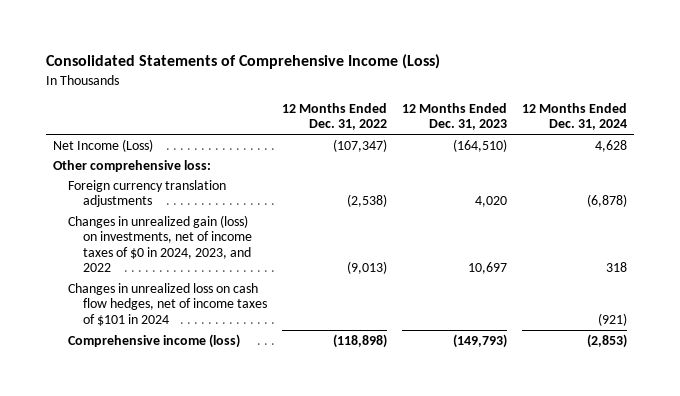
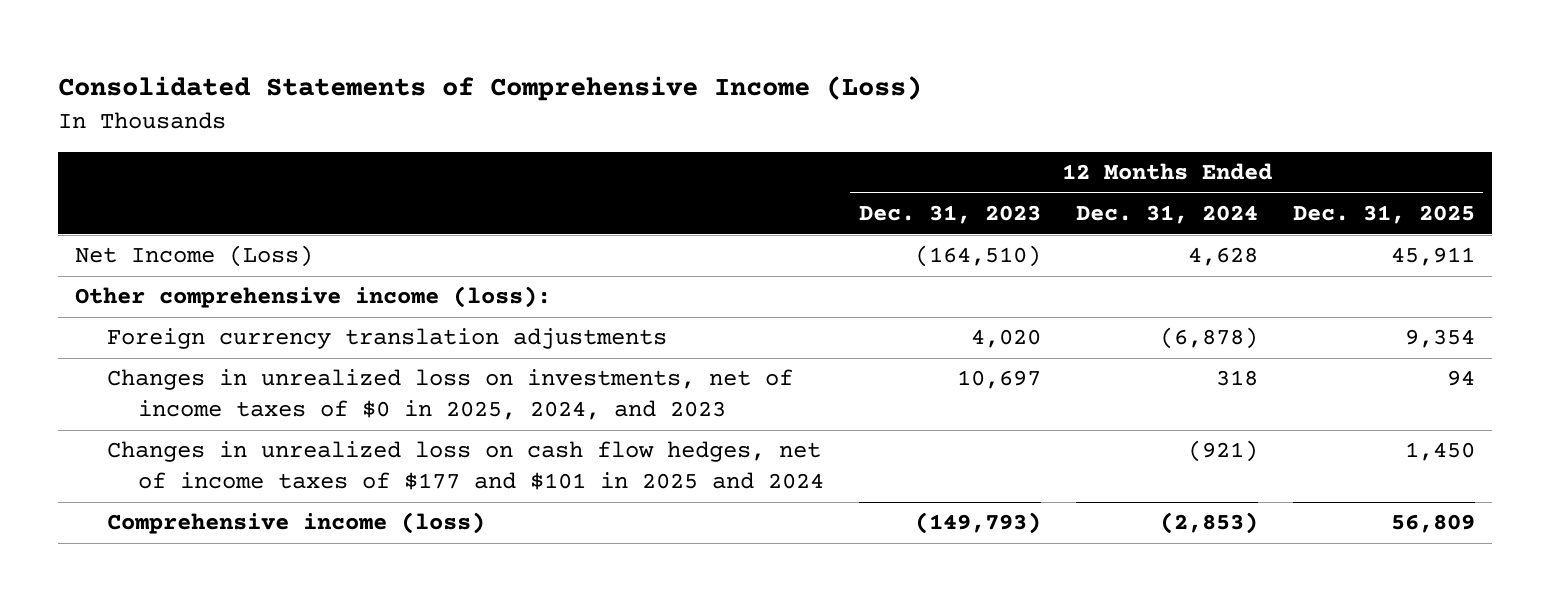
- | 12 Months Ended Dec. 31, 2022 | 12 Months Ended Dec. 31, 2023 | 12 Months Ended Dec. 31, 2024
+ | 12 Months Ended Dec. 31, 2023 | 12 Months Ended Dec. 31, 2024 | 12 Months Ended Dec. 31, 2025
- Other comprehensive loss:
+ Other comprehensive income (loss):
- Changes in unrealized gain (loss) on investments, net of income taxes of $0 in 2024, 2023, and 2022 | (9,013) | 10,697 | 318
- Changes in unrealized loss on cash flow hedges, net of income taxes of $101 in 2024 | | | (921)
+ Changes in unrealized loss on investments, net of income taxes of $0 in 2025, 2024, and 2023 | 10,697 | 318 | 94
+ Changes in unrealized loss on cash flow hedges, net of income taxes of $177 and $101 in 2025 and 2024 | | (921) | 1,450

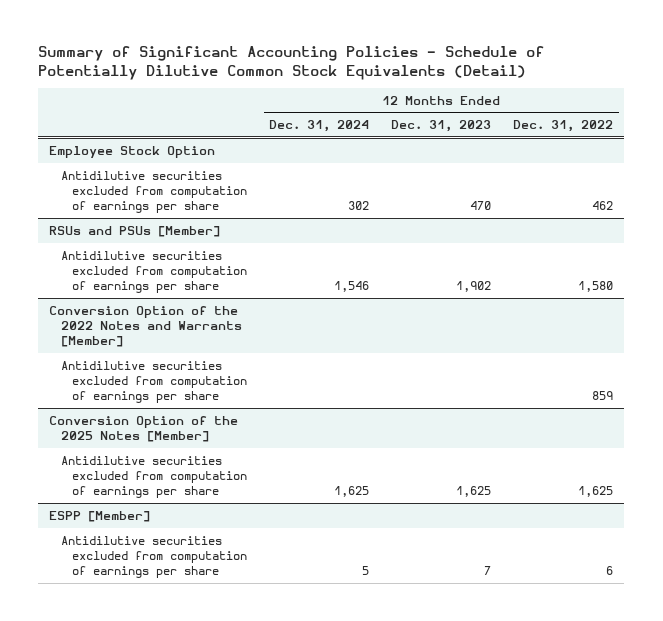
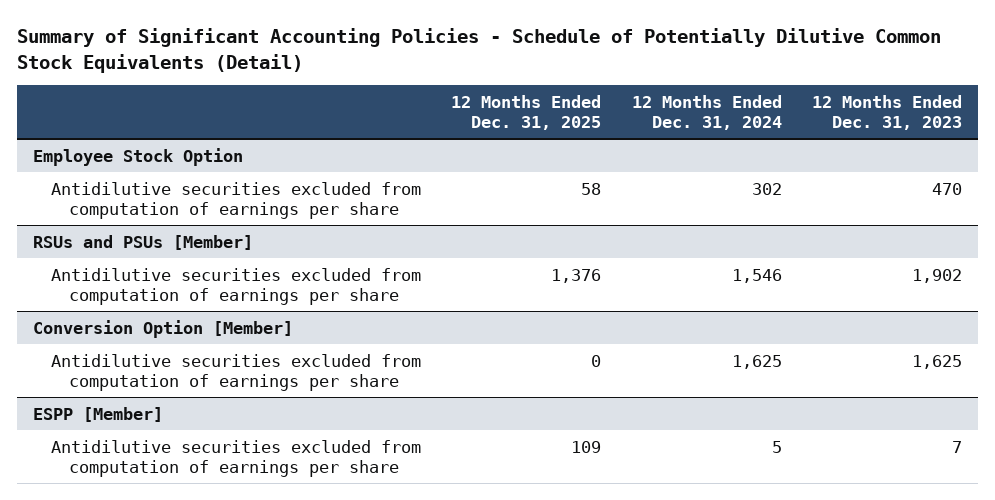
- | 12 Months Ended Dec. 31, 2024 | 12 Months Ended Dec. 31, 2023 | 12 Months Ended Dec. 31, 2022
+ | 12 Months Ended Dec. 31, 2025 | 12 Months Ended Dec. 31, 2024 | 12 Months Ended Dec. 31, 2023
- Conversion Option of the 2022 Notes and Warrants [Member]
- Antidilutive securities excluded from computation of earnings per share | | | 859
- Conversion Option of the 2025 Notes [Member]
+ Conversion Option [Member]

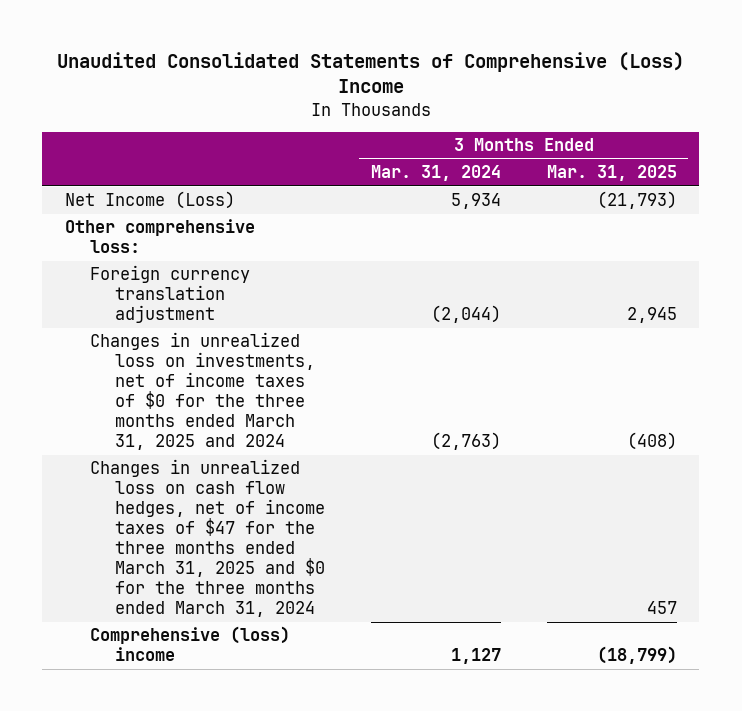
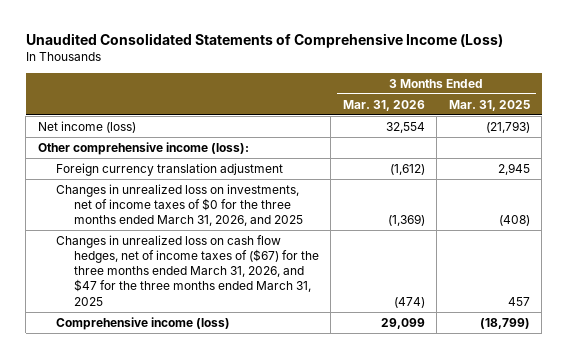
- Unaudited Consolidated Statements of Comprehensive (Loss) Income
+ Unaudited Consolidated Statements of Comprehensive Income (Loss)
- | 3 Months Ended Mar. 31, 2024 | 3 Months Ended Mar. 31, 2025
+ | 3 Months Ended Mar. 31, 2026 | 3 Months Ended Mar. 31, 2025
- Net Income (Loss) | 5,934 | (21,793)
- Other comprehensive loss:
+ Net income (loss) | 32,554 | (21,793)
+ Other comprehensive income (loss):
- Changes in unrealized loss on investments, net of income taxes of $0 for the three months ended March 31, 2025 and 2024 | (2,763) | (408)
- Changes in unrealized loss on cash flow hedges, net of income taxes of $47 for the three months ended March 31, 2025 and $0 for the three months ended March 31, 2024 | | 457
- Comprehensive (loss) income | 1,127 | (18,799)
+ Changes in unrealized loss on investments, net of income taxes of $0 for the three months ended March 31, 2026, and 2025 | (1,369) | (408)
+ Changes in unrealized loss on cash flow hedges, net of income taxes of ($67) for the three months ended March 31, 2026, and $47 for the three months ended March 31, 2025 | (474) | 457
+ Comprehensive income (loss) | 29,099 | (18,799)

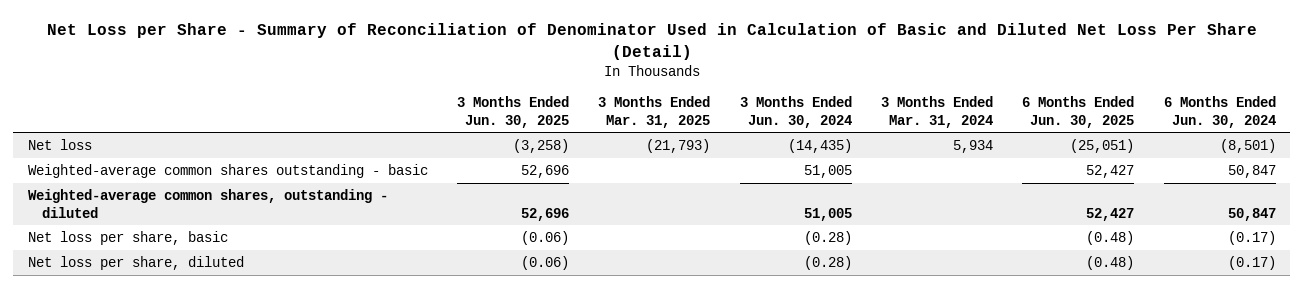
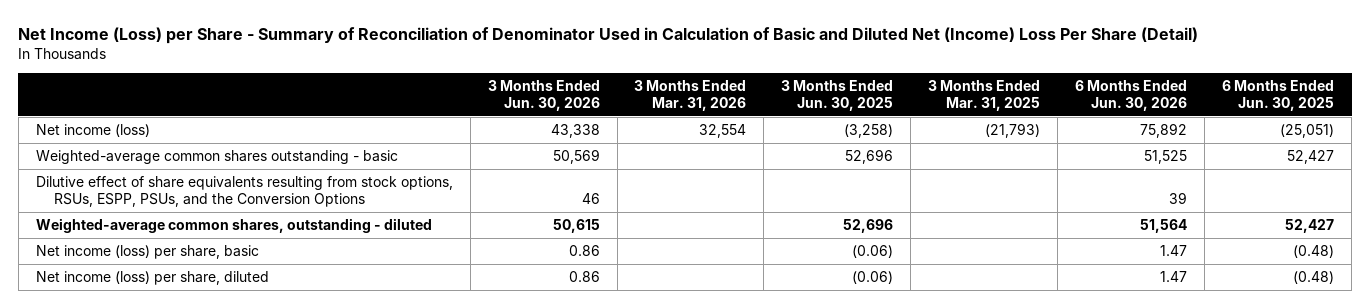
- Net Loss per Share - Summary of Reconciliation of Denominator Used in Calculation of Basic and Diluted Net Loss Per Share (Detail)
+ Net Income (Loss) per Share - Summary of Reconciliation of Denominator Used in Calculation of Basic and Diluted Net (Income) Loss Per Share (Detail)
- | 3 Months Ended Jun. 30, 2025 | 3 Months Ended Mar. 31, 2025 | 3 Months Ended Jun. 30, 2024 | 3 Months Ended Mar. 31, 2024 | 6 Months Ended Jun. 30, 2025 | 6 Months Ended Jun. 30, 2024
+ | 3 Months Ended Jun. 30, 2026 | 3 Months Ended Mar. 31, 2026 | 3 Months Ended Jun. 30, 2025 | 3 Months Ended Mar. 31, 2025 | 6 Months Ended Jun. 30, 2026 | 6 Months Ended Jun. 30, 2025
- Net loss | (3,258) | (21,793) | (14,435) | 5,934 | (25,051) | (8,501)
+ Net income (loss) | 43,338 | 32,554 | (3,258) | (21,793) | 75,892 | (25,051)
+ Dilutive effect of share equivalents resulting from stock options, RSUs, ESPP, PSUs, and the Conversion Options | 46 | | | | 39 |
- Net loss per share, basic | (0.06) | | (0.28) | | (0.48) | (0.17)
- Net loss per share, diluted | (0.06) | | (0.28) | | (0.48) | (0.17)
+ Net income (loss) per share, basic | 0.86 | | (0.06) | | 1.47 | (0.48)
+ Net income (loss) per share, diluted | 0.86 | | (0.06) | | 1.47 | (0.48)

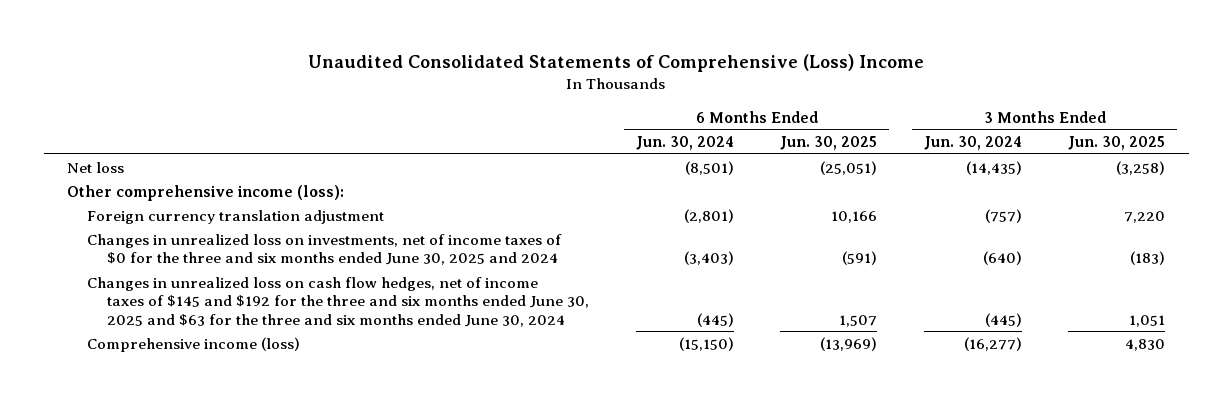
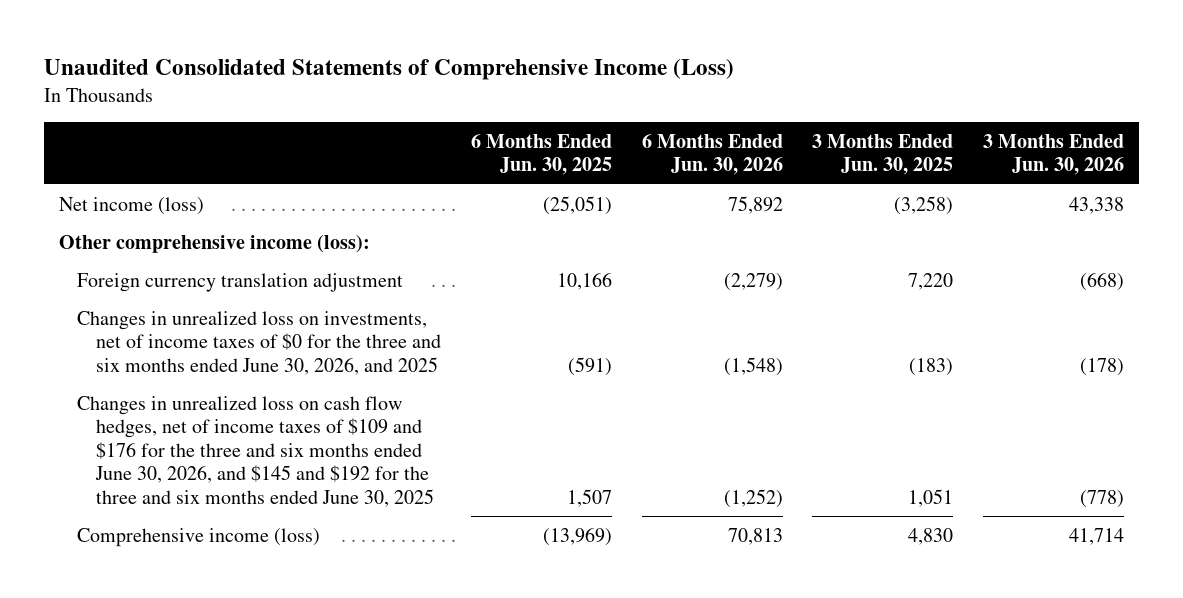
- Unaudited Consolidated Statements of Comprehensive (Loss) Income
+ Unaudited Consolidated Statements of Comprehensive Income (Loss)
- | 6 Months Ended Jun. 30, 2024 | 6 Months Ended Jun. 30, 2025 | 3 Months Ended Jun. 30, 2024 | 3 Months Ended Jun. 30, 2025
+ | 6 Months Ended Jun. 30, 2025 | 6 Months Ended Jun. 30, 2026 | 3 Months Ended Jun. 30, 2025 | 3 Months Ended Jun. 30, 2026
- Net loss | (8,501) | (25,051) | (14,435) | (3,258)
+ Net income (loss) | (25,051) | 75,892 | (3,258) | 43,338
- Changes in unrealized loss on investments, net of income taxes of $0 for the three and six months ended June 30, 2025 and 2024 | (3,403) | (591) | (640) | (183)
- Changes in unrealized loss on cash flow hedges, net of income taxes of $145 and $192 for the three and six months ended June 30, 2025 and $63 for the three and six months ended June 30, 2024 | (445) | 1,507 | (445) | 1,051
+ Changes in unrealized loss on investments, net of income taxes of $0 for the three and six months ended June 30, 2026, and 2025 | (591) | (1,548) | (183) | (178)
+ Changes in unrealized loss on cash flow hedges, net of income taxes of $109 and $176 for the three and six months ended June 30, 2026, and $145 and $192 for the three and six months ended June 30, 2025 | 1,507 | (1,252) | 1,051 | (778)

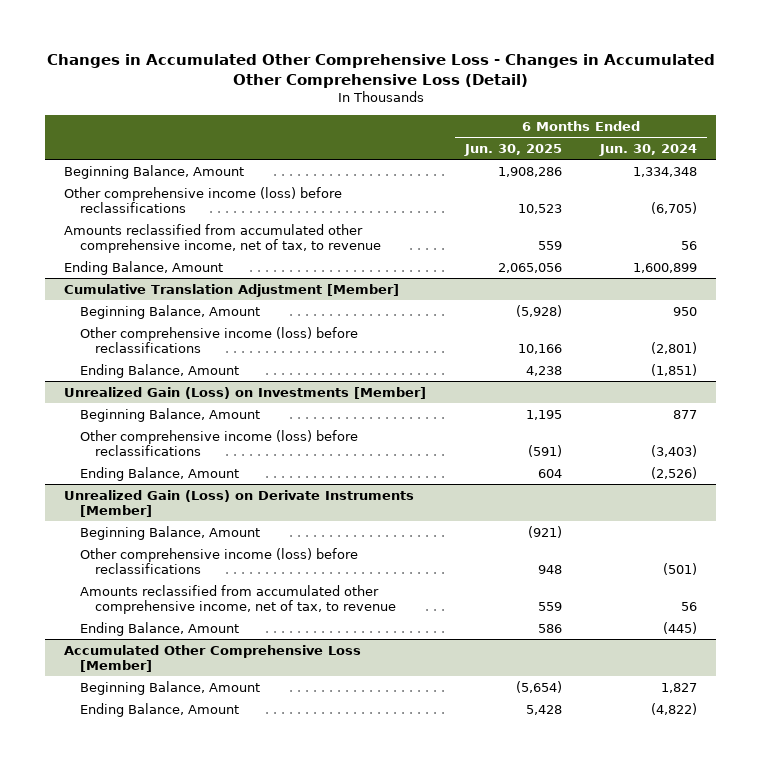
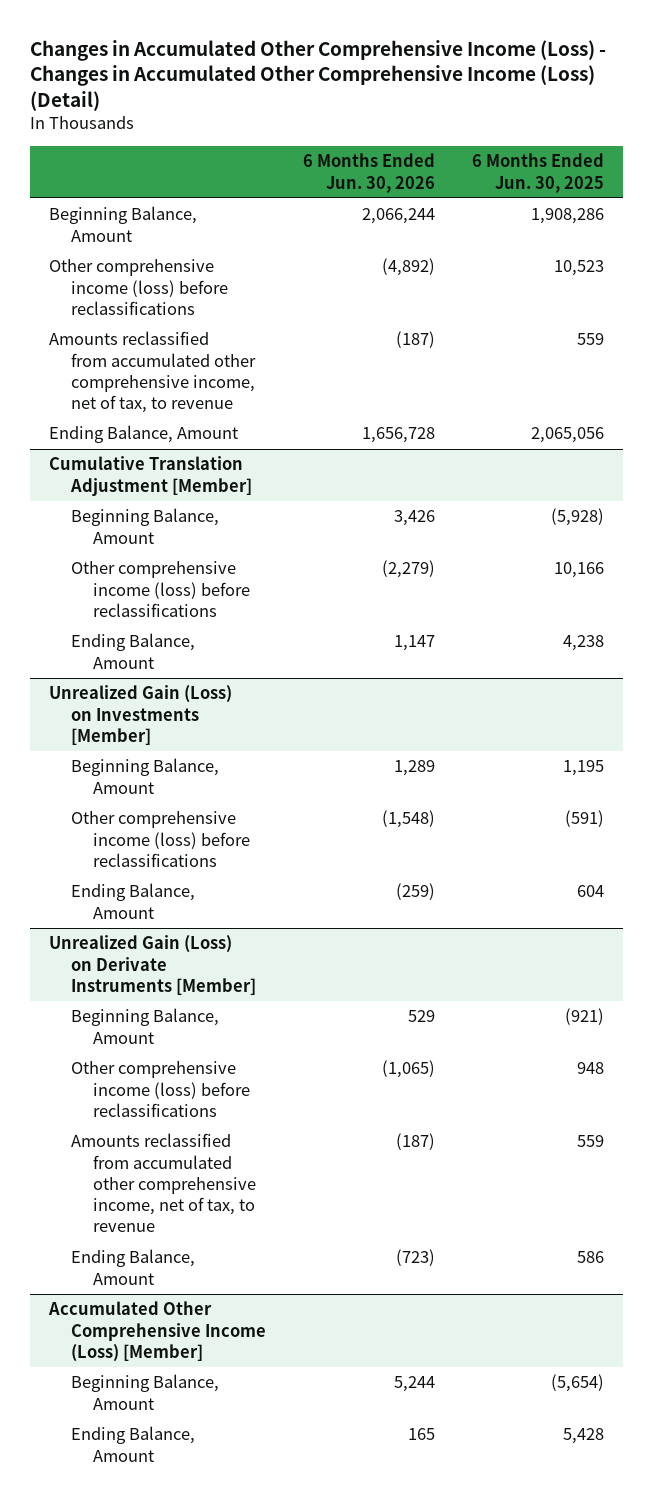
- Changes in Accumulated Other Comprehensive Loss - Changes in Accumulated Other Comprehensive Loss (Detail)
+ Changes in Accumulated Other Comprehensive Income (Loss) - Changes in Accumulated Other Comprehensive Income (Loss) (Detail)
- | 6 Months Ended Jun. 30, 2025 | 6 Months Ended Jun. 30, 2024
+ | 6 Months Ended Jun. 30, 2026 | 6 Months Ended Jun. 30, 2025
- Accumulated Other Comprehensive Loss [Member]
+ Accumulated Other Comprehensive Income (Loss) [Member]

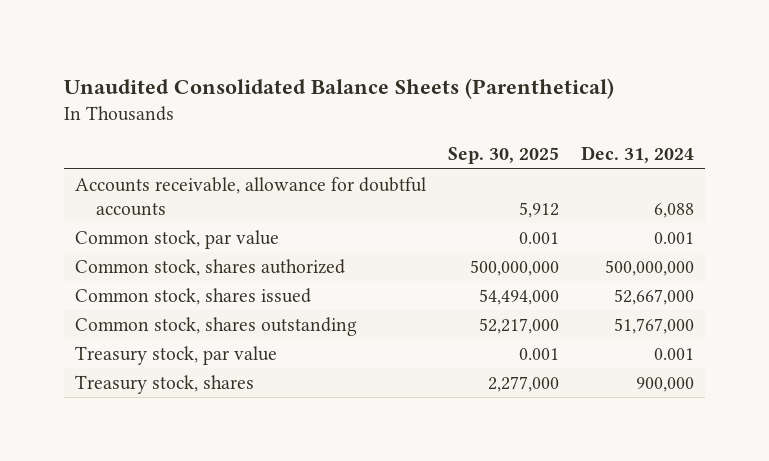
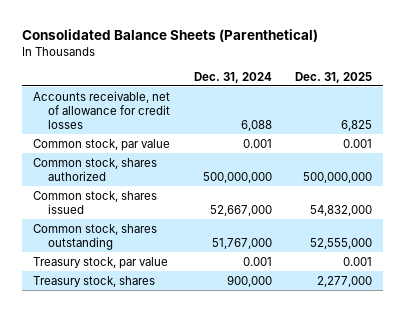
- Unaudited Consolidated Balance Sheets (Parenthetical)
+ Consolidated Balance Sheets (Parenthetical)
- | Sep. 30, 2025 | Dec. 31, 2024
+ | Dec. 31, 2024 | Dec. 31, 2025
- Accounts receivable, allowance for doubtful accounts | 5,912 | 6,088
+ Accounts receivable, net of allowance for credit losses | 6,088 | 6,825

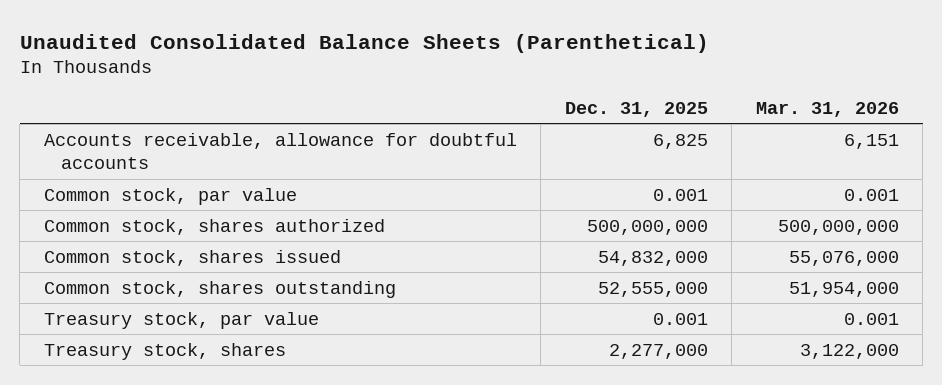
- Consolidated Balance Sheets (Parenthetical)
+ Unaudited Consolidated Balance Sheets (Parenthetical)
- | Dec. 31, 2024 | Dec. 31, 2025
+ | Dec. 31, 2025 | Mar. 31, 2026
- Accounts receivable, net of allowance for credit losses | 6,088 | 6,825
+ Accounts receivable, allowance for doubtful accounts | 6,825 | 6,151

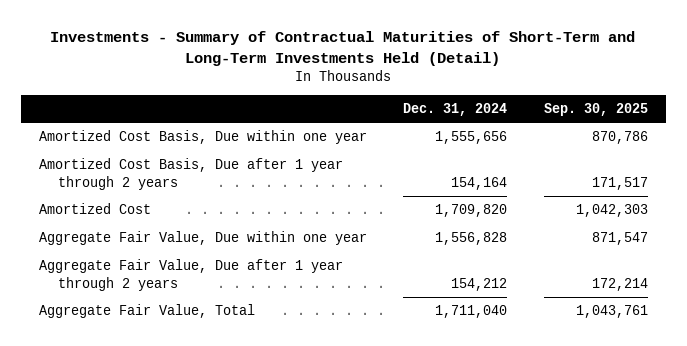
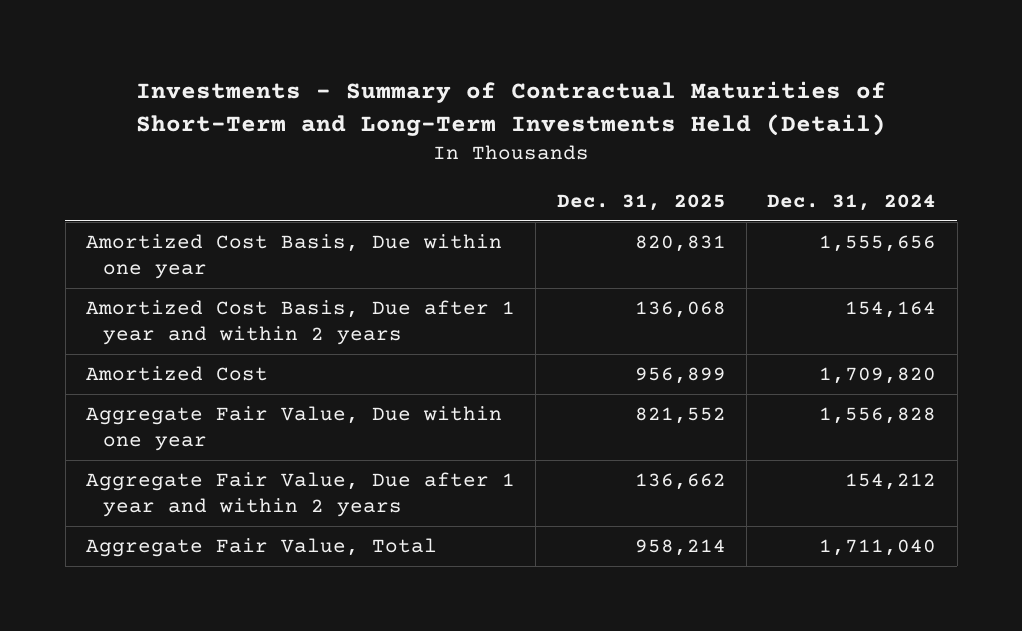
- | Dec. 31, 2024 | Sep. 30, 2025
+ | Dec. 31, 2025 | Dec. 31, 2024
- Amortized Cost Basis, Due after 1 year through 2 years | 154,164 | 171,517
+ Amortized Cost Basis, Due after 1 year and within 2 years | 136,068 | 154,164
- Aggregate Fair Value, Due after 1 year through 2 years | 154,212 | 172,214
+ Aggregate Fair Value, Due after 1 year and within 2 years | 136,662 | 154,212

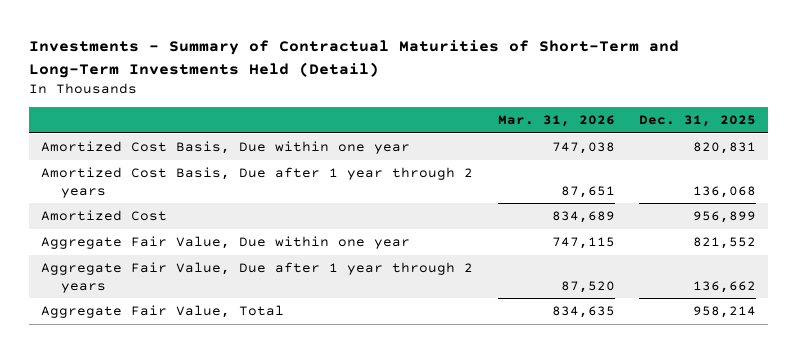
- | Dec. 31, 2025 | Dec. 31, 2024
+ | Mar. 31, 2026 | Dec. 31, 2025
- Amortized Cost Basis, Due after 1 year and within 2 years | 136,068 | 154,164
+ Amortized Cost Basis, Due after 1 year through 2 years | 87,651 | 136,068
- Aggregate Fair Value, Due after 1 year and within 2 years | 136,662 | 154,212
+ Aggregate Fair Value, Due after 1 year through 2 years | 87,520 | 136,662

